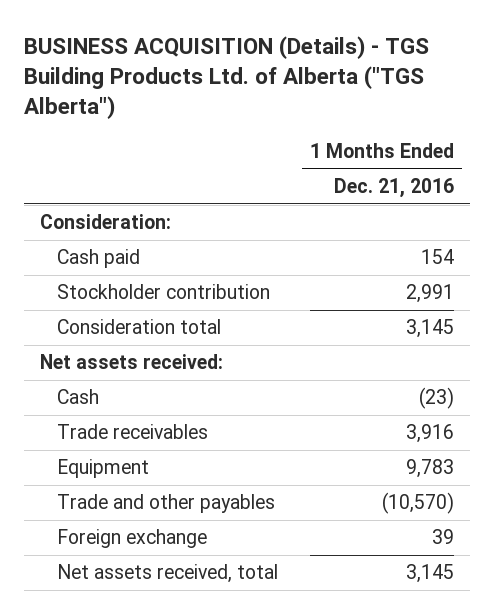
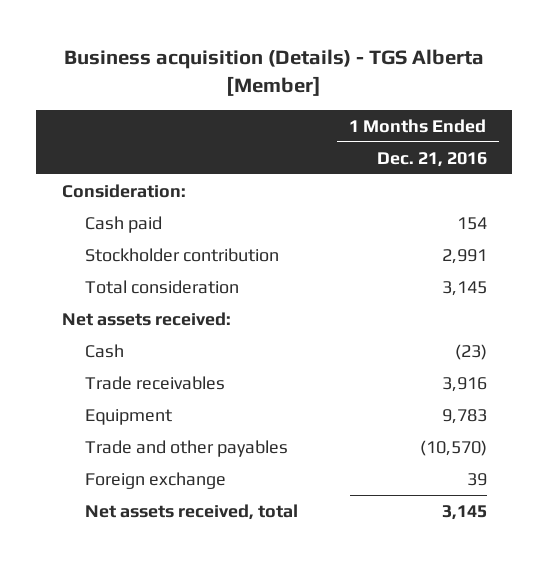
- BUSINESS ACQUISITION (Details) - TGS Building Products Ltd. of Alberta ("TGS Alberta")
+ Business acquisition (Details) - TGS Alberta [Member]
- Consideration total | 3,145
+ Total consideration | 3,145

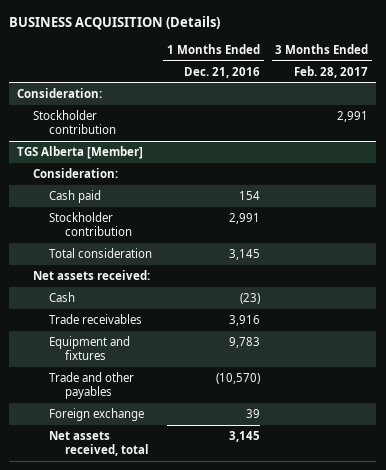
- Business acquisition (Details) - TGS Alberta [Member]
+ BUSINESS ACQUISITION (Details)
- | 1 Months Ended Dec. 21, 2016
+ | 1 Months Ended Dec. 21, 2016 | 3 Months Ended Feb. 28, 2017
+ Stockholder contribution | | 2,991
+ TGS Alberta [Member]
+ Consideration:
- Equipment | 9,783
+ Equipment and fixtures | 9,783 |

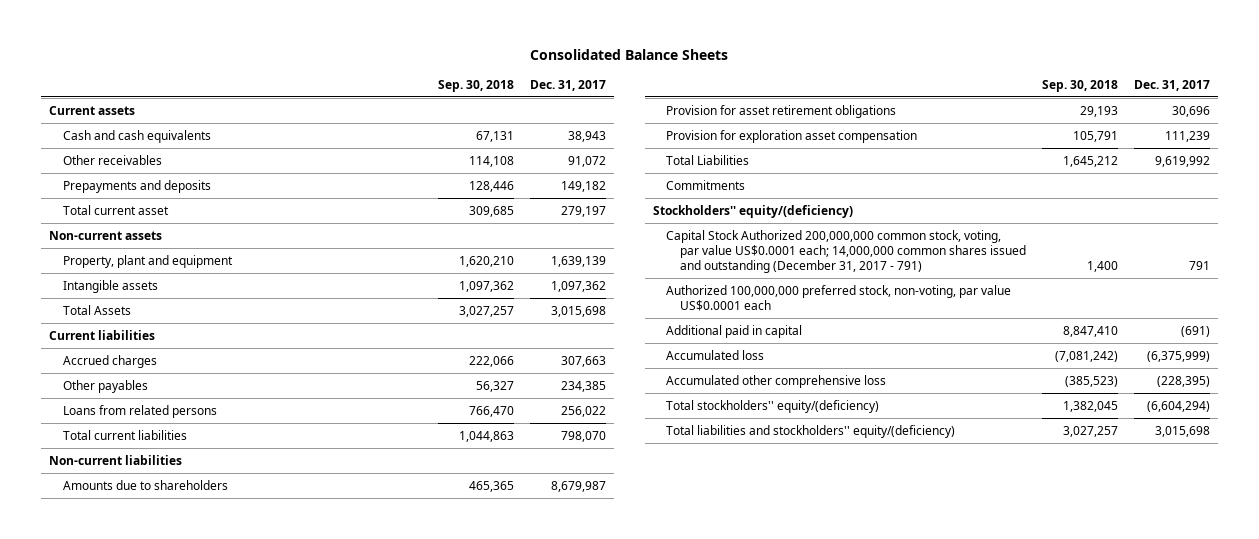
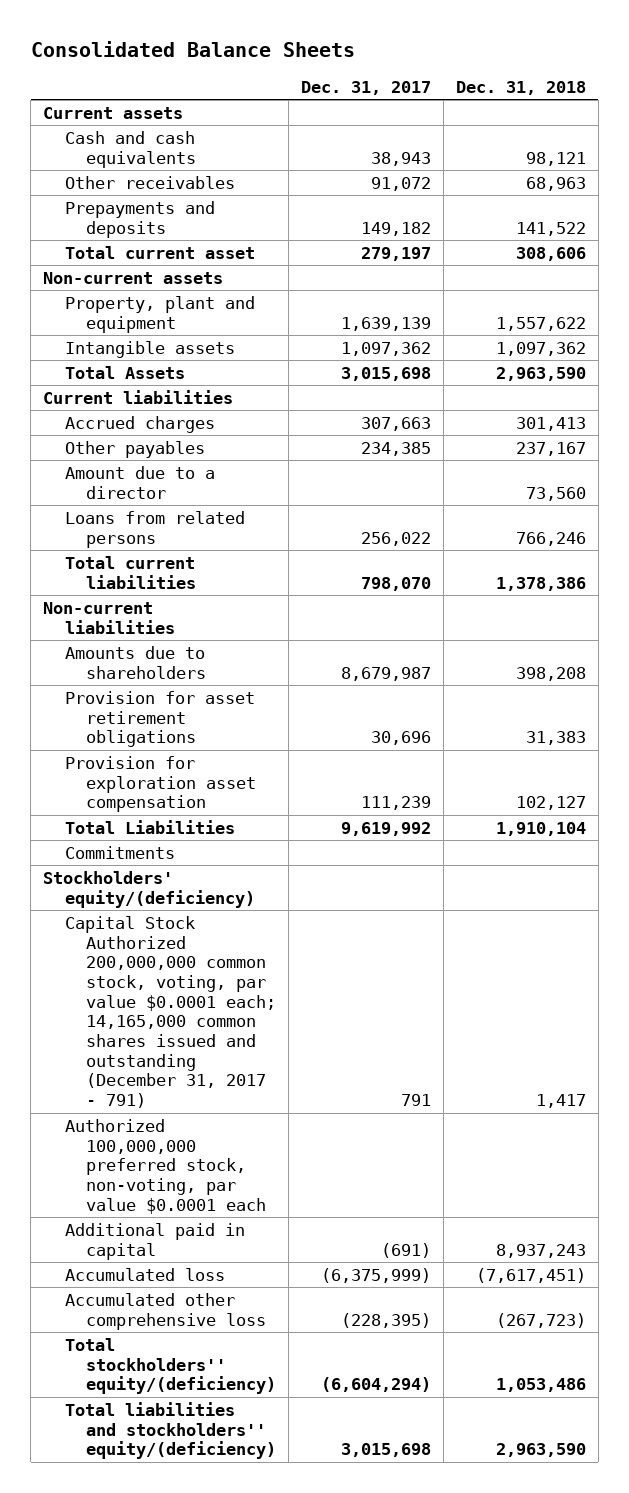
- | Sep. 30, 2018 | Dec. 31, 2017
+ | Dec. 31, 2017 | Dec. 31, 2018
+ Amount due to a director | | 73,560
- Stockholders'' equity/(deficiency)
- Capital Stock Authorized 200,000,000 common stock, voting, par value US$0.0001 each; 14,000,000 common shares issued and outstanding (December 31, 2017 - 791) | 1,400 | 791
- Authorized 100,000,000 preferred stock, non-voting, par value US$0.0001 each
+ Stockholders' equity/(deficiency)
+ Capital Stock Authorized 200,000,000 common stock, voting, par value $0.0001 each; 14,165,000 common shares issued and outstanding (December 31, 2017 - 791) | 791 | 1,417
+ Authorized 100,000,000 preferred stock, non-voting, par value $0.0001 each

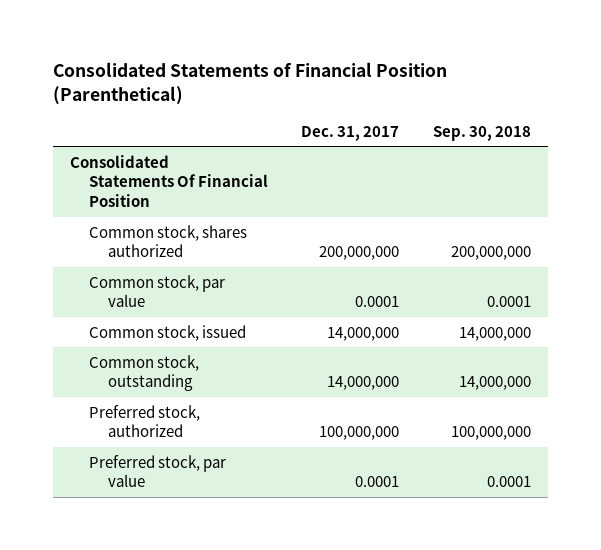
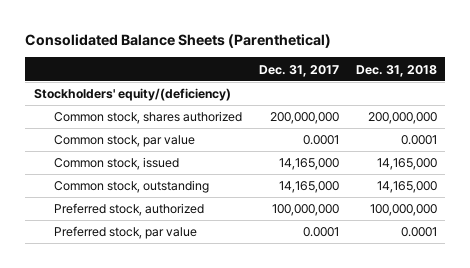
- Consolidated Statements of Financial Position (Parenthetical)
+ Consolidated Balance Sheets (Parenthetical)
- | Dec. 31, 2017 | Sep. 30, 2018
+ | Dec. 31, 2017 | Dec. 31, 2018
- Consolidated Statements Of Financial Position
+ Stockholders' equity/(deficiency)
- Common stock, issued | 14,000,000 | 14,000,000
- Common stock, outstanding | 14,000,000 | 14,000,000
+ Common stock, issued | 14,165,000 | 14,165,000
+ Common stock, outstanding | 14,165,000 | 14,165,000

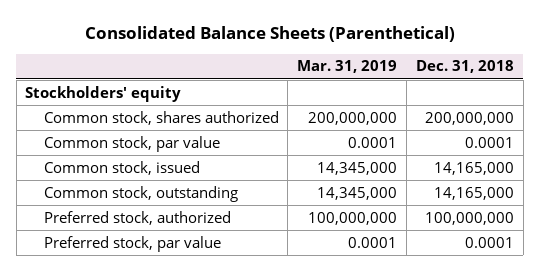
- | Dec. 31, 2017 | Dec. 31, 2018
+ | Mar. 31, 2019 | Dec. 31, 2018
- Stockholders' equity/(deficiency)
+ Stockholders' equity

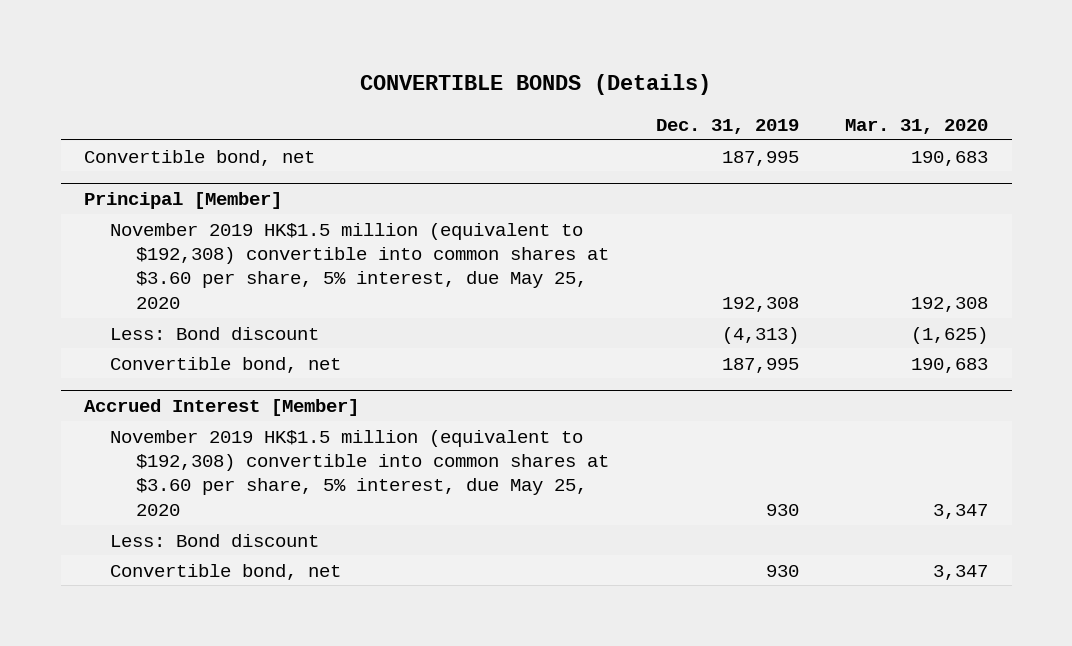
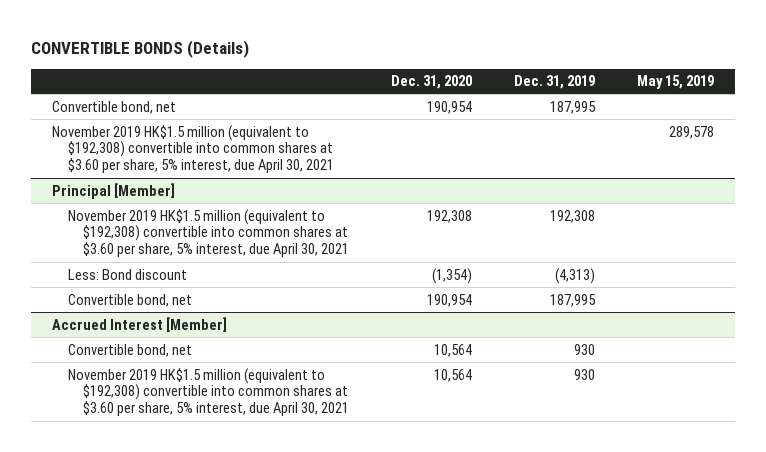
- | Dec. 31, 2019 | Mar. 31, 2020
+ | Dec. 31, 2020 | Dec. 31, 2019 | May 15, 2019
+ November 2019 HK$1.5 million (equivalent to $192,308) convertible into common shares at $3.60 per share, 5% interest, due April 30, 2021 | | | 289,578
@ Principal [Member]
- November 2019 HK$1.5 million (equivalent to $192,308) convertible into common shares at $3.60 per share, 5% interest, due May 25, 2020 | 192,308 | 192,308
+ November 2019 HK$1.5 million (equivalent to $192,308) convertible into common shares at $3.60 per share, 5% interest, due April 30, 2021 | 192,308 | 192,308 |
@ Accrued Interest [Member]
- November 2019 HK$1.5 million (equivalent to $192,308) convertible into common shares at $3.60 per share, 5% interest, due May 25, 2020 | 930 | 3,347
- Less: Bond discount
+ November 2019 HK$1.5 million (equivalent to $192,308) convertible into common shares at $3.60 per share, 5% interest, due April 30, 2021 | 10,564 | 930 |

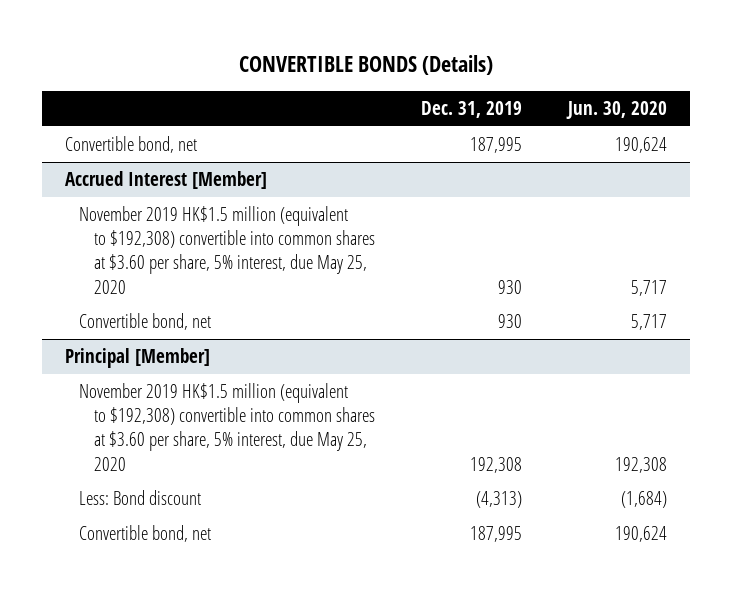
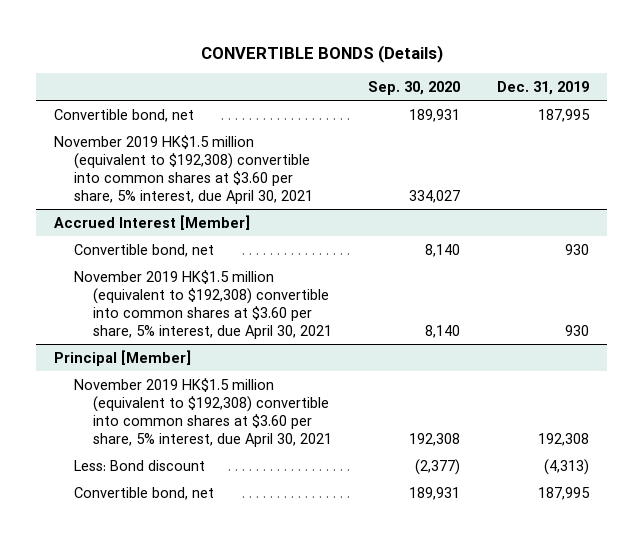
- | Dec. 31, 2019 | Jun. 30, 2020
+ | Sep. 30, 2020 | Dec. 31, 2019
+ November 2019 HK$1.5 million (equivalent to $192,308) convertible into common shares at $3.60 per share, 5% interest, due April 30, 2021 | 334,027 |
@ Accrued Interest [Member]
- November 2019 HK$1.5 million (equivalent to $192,308) convertible into common shares at $3.60 per share, 5% interest, due May 25, 2020 | 930 | 5,717
+ November 2019 HK$1.5 million (equivalent to $192,308) convertible into common shares at $3.60 per share, 5% interest, due April 30, 2021 | 8,140 | 930
@ Principal [Member]
- November 2019 HK$1.5 million (equivalent to $192,308) convertible into common shares at $3.60 per share, 5% interest, due May 25, 2020 | 192,308 | 192,308
+ November 2019 HK$1.5 million (equivalent to $192,308) convertible into common shares at $3.60 per share, 5% interest, due April 30, 2021 | 192,308 | 192,308

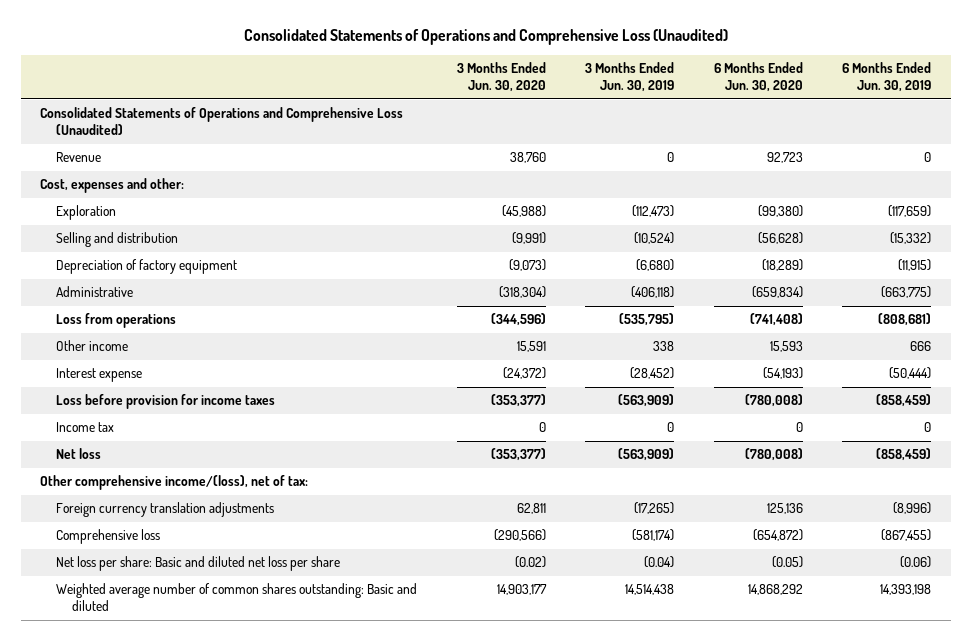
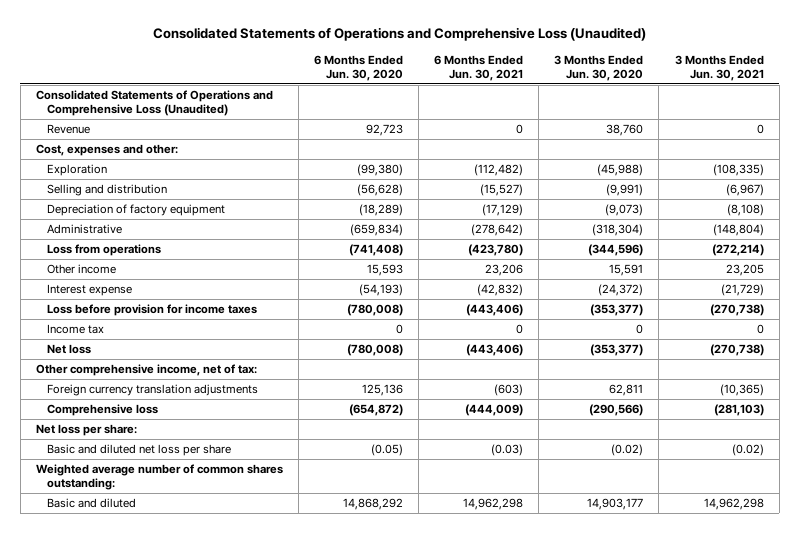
- | 3 Months Ended Jun. 30, 2020 | 3 Months Ended Jun. 30, 2019 | 6 Months Ended Jun. 30, 2020 | 6 Months Ended Jun. 30, 2019
+ | 6 Months Ended Jun. 30, 2020 | 6 Months Ended Jun. 30, 2021 | 3 Months Ended Jun. 30, 2020 | 3 Months Ended Jun. 30, 2021
- Other comprehensive income/(loss), net of tax:
+ Other comprehensive income, net of tax:
- Net loss per share: Basic and diluted net loss per share | (0.02) | (0.04) | (0.05) | (0.06)
- Weighted average number of common shares outstanding: Basic and diluted | 14,903,177 | 14,514,438 | 14,868,292 | 14,393,198
+ Net loss per share:
+ Basic and diluted net loss per share | (0.05) | (0.03) | (0.02) | (0.02)
+ Weighted average number of common shares outstanding:
+ Basic and diluted | 14,868,292 | 14,962,298 | 14,903,177 | 14,962,298

